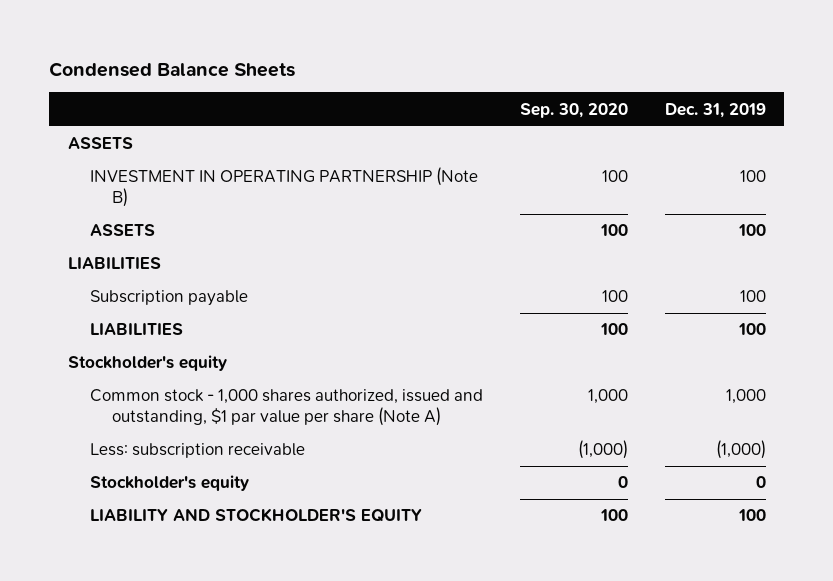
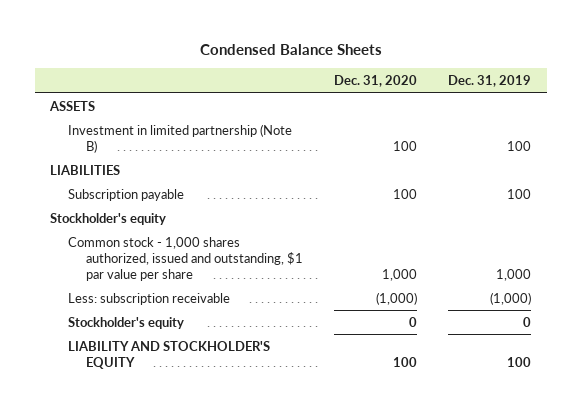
- | Sep. 30, 2020 | Dec. 31, 2019
+ | Dec. 31, 2020 | Dec. 31, 2019
- INVESTMENT IN OPERATING PARTNERSHIP (Note B) | 100 | 100
- ASSETS | 100 | 100
+ Investment in limited partnership (Note B) | 100 | 100
- LIABILITIES | 100 | 100
- Common stock - 1,000 shares authorized, issued and outstanding, $1 par value per share (Note A) | 1,000 | 1,000
+ Common stock - 1,000 shares authorized, issued and outstanding, $1 par value per share | 1,000 | 1,000

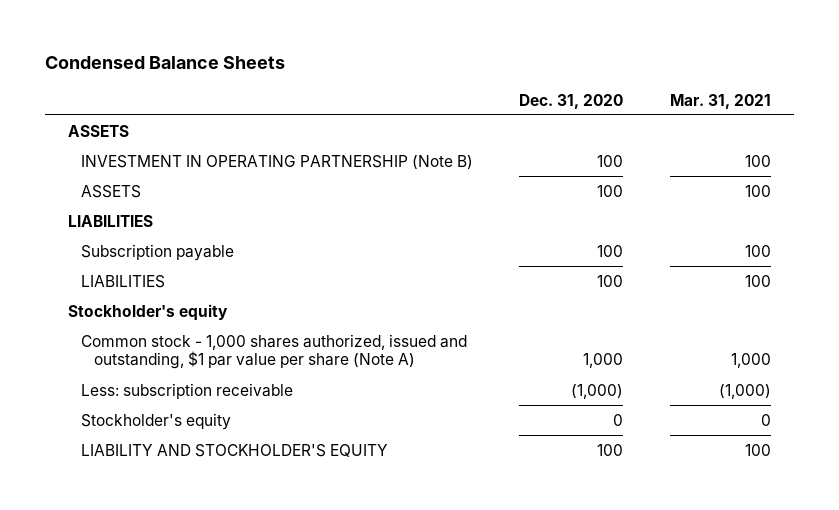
- | Dec. 31, 2020 | Dec. 31, 2019
+ | Dec. 31, 2020 | Mar. 31, 2021
- Investment in limited partnership (Note B) | 100 | 100
+ INVESTMENT IN OPERATING PARTNERSHIP (Note B) | 100 | 100
+ ASSETS | 100 | 100
+ LIABILITIES | 100 | 100
- Common stock - 1,000 shares authorized, issued and outstanding, $1 par value per share | 1,000 | 1,000
+ Common stock - 1,000 shares authorized, issued and outstanding, $1 par value per share (Note A) | 1,000 | 1,000

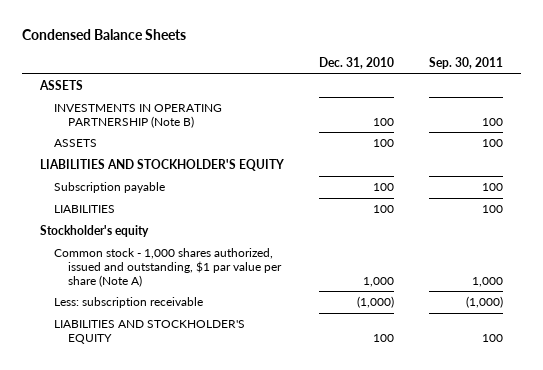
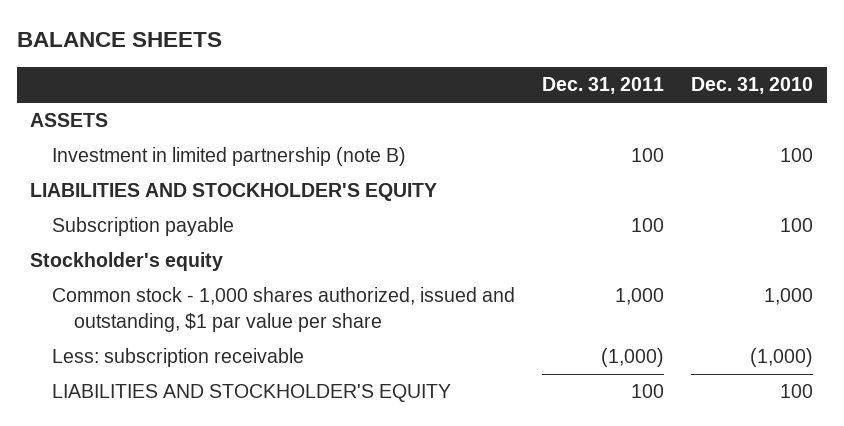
- Condensed Balance Sheets
+ BALANCE SHEETS
- | Dec. 31, 2010 | Sep. 30, 2011
+ | Dec. 31, 2011 | Dec. 31, 2010
- INVESTMENTS IN OPERATING PARTNERSHIP (Note B) | 100 | 100
- ASSETS | 100 | 100
+ Investment in limited partnership (note B) | 100 | 100
- LIABILITIES | 100 | 100
- Common stock - 1,000 shares authorized, issued and outstanding, $1 par value per share (Note A) | 1,000 | 1,000
+ Common stock - 1,000 shares authorized, issued and outstanding, $1 par value per share | 1,000 | 1,000

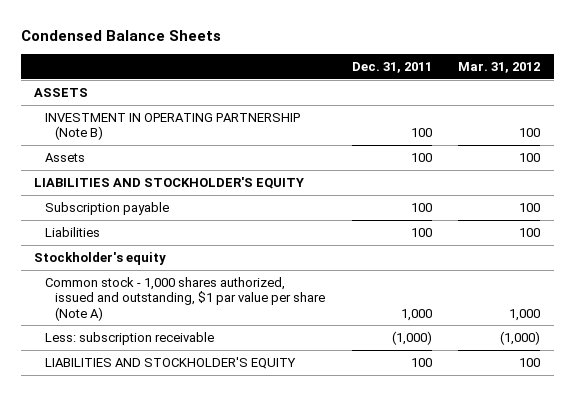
- BALANCE SHEETS
+ Condensed Balance Sheets
- | Dec. 31, 2011 | Dec. 31, 2010
+ | Dec. 31, 2011 | Mar. 31, 2012
- Investment in limited partnership (note B) | 100 | 100
+ INVESTMENT IN OPERATING PARTNERSHIP (Note B) | 100 | 100
+ Assets | 100 | 100
+ Liabilities | 100 | 100
- Common stock - 1,000 shares authorized, issued and outstanding, $1 par value per share | 1,000 | 1,000
+ Common stock - 1,000 shares authorized, issued and outstanding, $1 par value per share (Note A) | 1,000 | 1,000

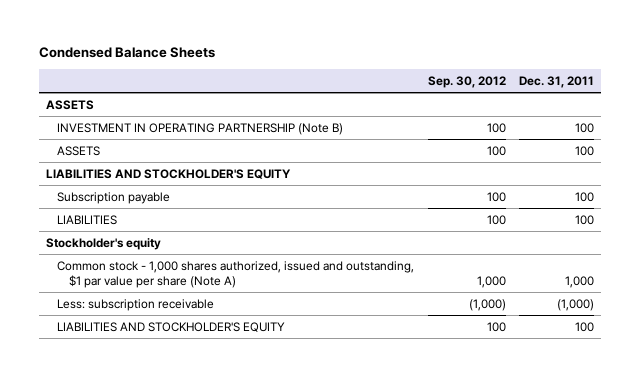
- | Dec. 31, 2011 | Mar. 31, 2012
+ | Sep. 30, 2012 | Dec. 31, 2011
- Assets | 100 | 100
+ ASSETS | 100 | 100
- Liabilities | 100 | 100
+ LIABILITIES | 100 | 100

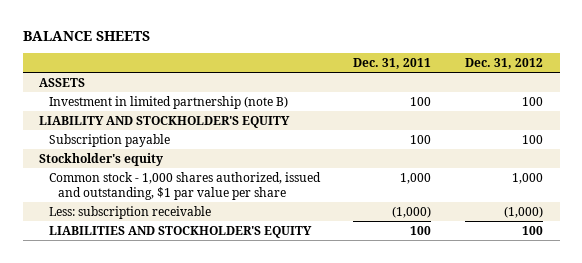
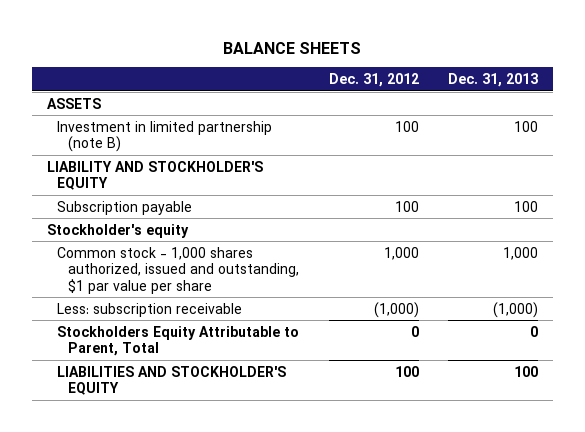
- | Dec. 31, 2011 | Dec. 31, 2012
+ | Dec. 31, 2012 | Dec. 31, 2013
+ Stockholders Equity Attributable to Parent, Total | 0 | 0

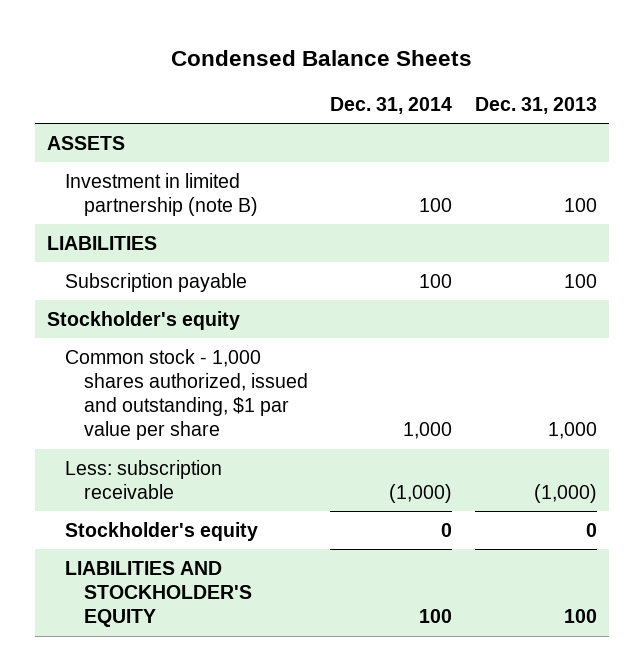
- BALANCE SHEETS
+ Condensed Balance Sheets
- | Dec. 31, 2012 | Dec. 31, 2013
+ | Dec. 31, 2014 | Dec. 31, 2013
- LIABILITY AND STOCKHOLDER'S EQUITY
+ LIABILITIES
- Stockholders Equity Attributable to Parent, Total | 0 | 0
+ Stockholder's equity | 0 | 0

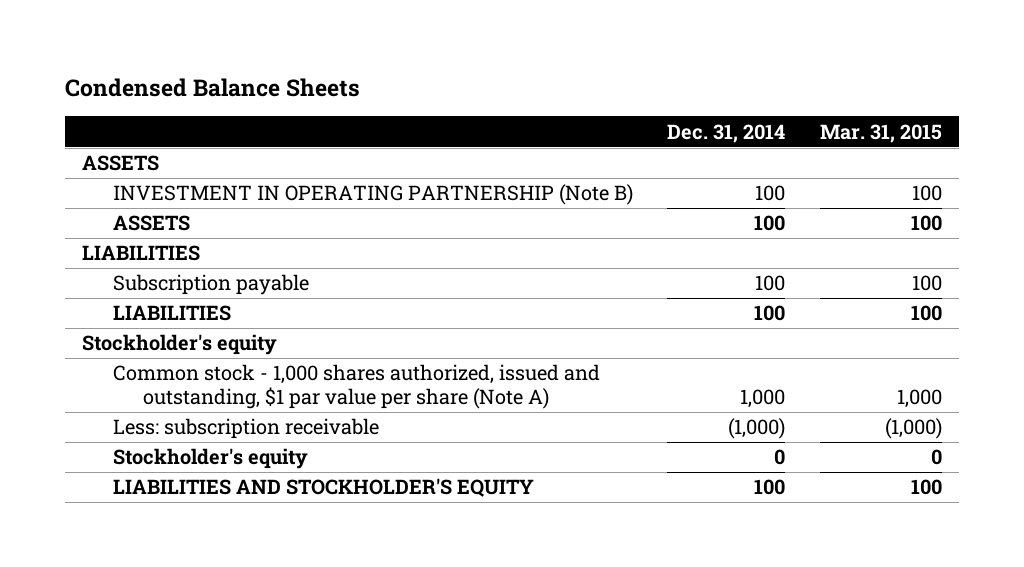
- | Dec. 31, 2014 | Dec. 31, 2013
+ | Dec. 31, 2014 | Mar. 31, 2015
- Investment in limited partnership (note B) | 100 | 100
+ INVESTMENT IN OPERATING PARTNERSHIP (Note B) | 100 | 100
+ ASSETS | 100 | 100
+ LIABILITIES | 100 | 100
- Common stock - 1,000 shares authorized, issued and outstanding, $1 par value per share | 1,000 | 1,000
+ Common stock - 1,000 shares authorized, issued and outstanding, $1 par value per share (Note A) | 1,000 | 1,000

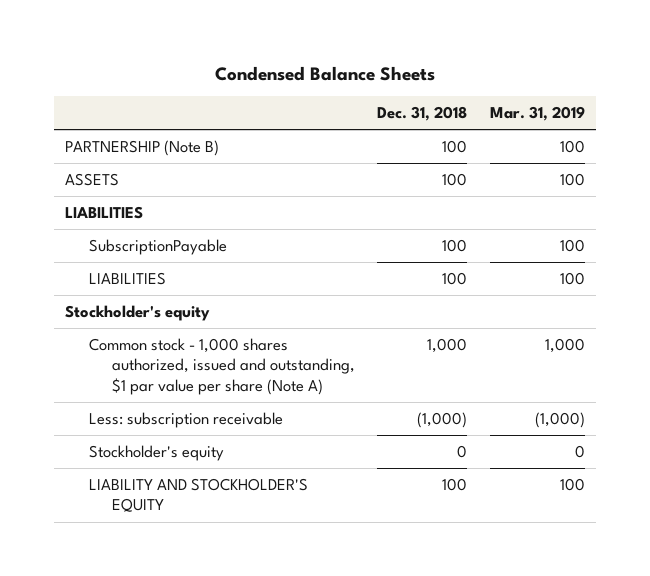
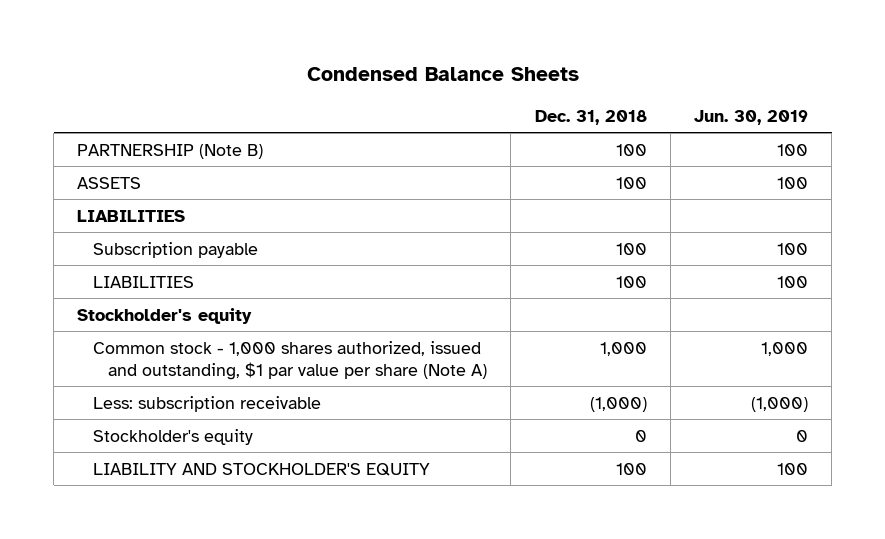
- | Dec. 31, 2018 | Mar. 31, 2019
+ | Dec. 31, 2018 | Jun. 30, 2019
- SubscriptionPayable | 100 | 100
+ Subscription payable | 100 | 100

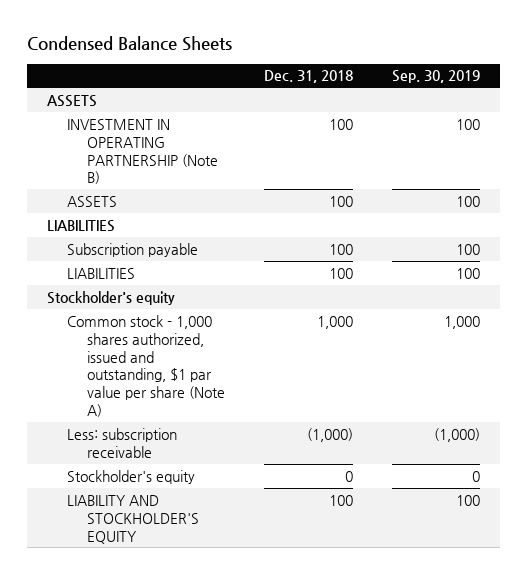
- | Dec. 31, 2018 | Jun. 30, 2019
+ | Dec. 31, 2018 | Sep. 30, 2019
- PARTNERSHIP (Note B) | 100 | 100
+ ASSETS
+ INVESTMENT IN OPERATING PARTNERSHIP (Note B) | 100 | 100

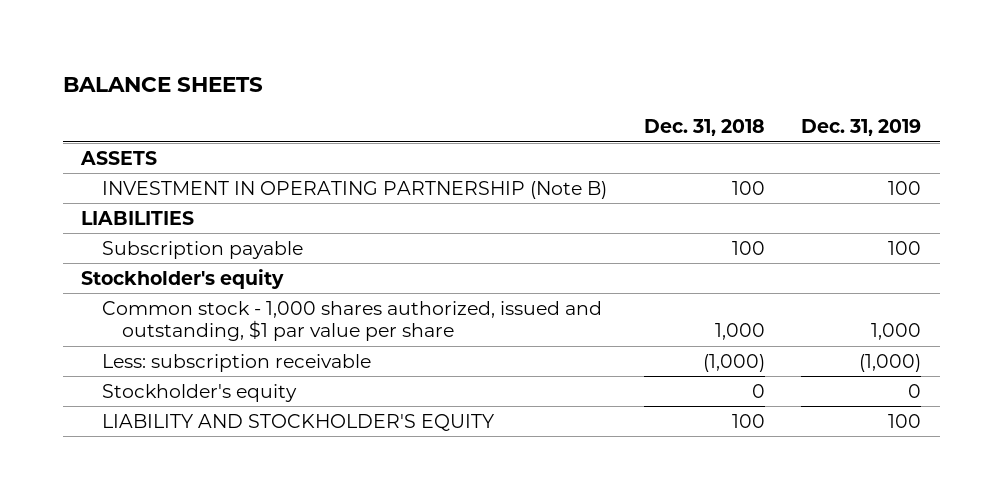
- Condensed Balance Sheets
+ BALANCE SHEETS
- | Dec. 31, 2018 | Sep. 30, 2019
+ | Dec. 31, 2018 | Dec. 31, 2019
- ASSETS | 100 | 100
- LIABILITIES | 100 | 100
- Common stock - 1,000 shares authorized, issued and outstanding, $1 par value per share (Note A) | 1,000 | 1,000
+ Common stock - 1,000 shares authorized, issued and outstanding, $1 par value per share | 1,000 | 1,000

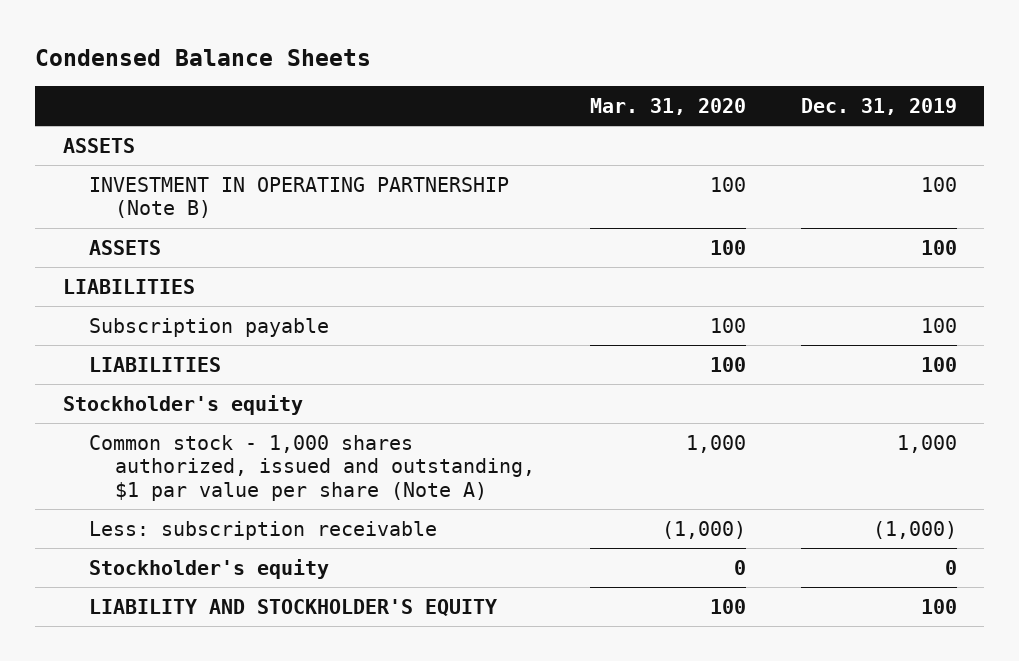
- BALANCE SHEETS
+ Condensed Balance Sheets
- | Dec. 31, 2018 | Dec. 31, 2019
+ | Mar. 31, 2020 | Dec. 31, 2019
+ ASSETS | 100 | 100
+ LIABILITIES | 100 | 100
- Common stock - 1,000 shares authorized, issued and outstanding, $1 par value per share | 1,000 | 1,000
+ Common stock - 1,000 shares authorized, issued and outstanding, $1 par value per share (Note A) | 1,000 | 1,000

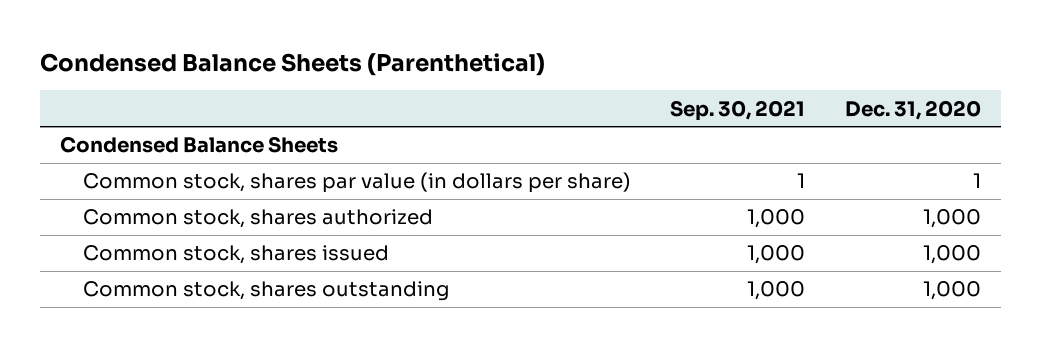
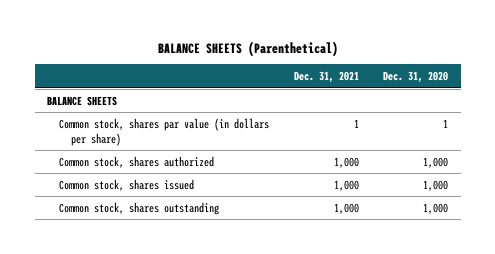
- Condensed Balance Sheets (Parenthetical)
+ BALANCE SHEETS (Parenthetical)
- | Sep. 30, 2021 | Dec. 31, 2020
+ | Dec. 31, 2021 | Dec. 31, 2020
- Condensed Balance Sheets
+ BALANCE SHEETS

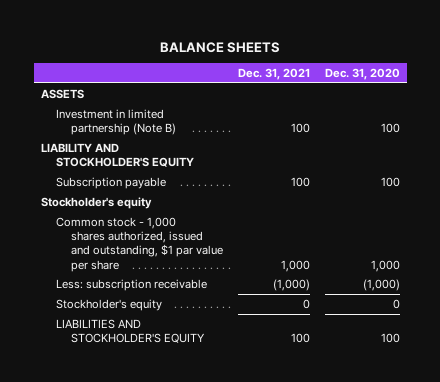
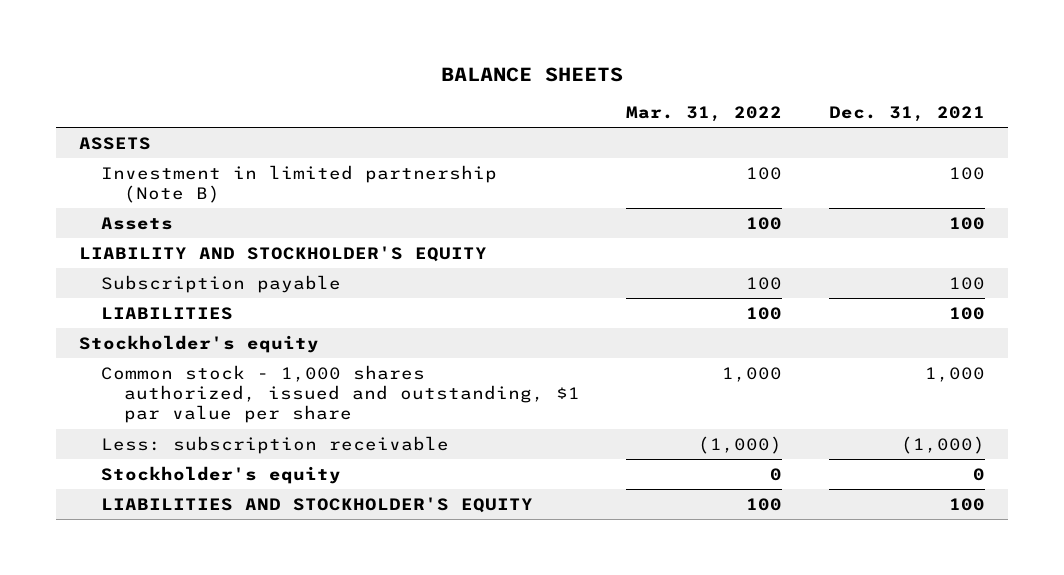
- | Dec. 31, 2021 | Dec. 31, 2020
+ | Mar. 31, 2022 | Dec. 31, 2021
+ Assets | 100 | 100
+ LIABILITIES | 100 | 100

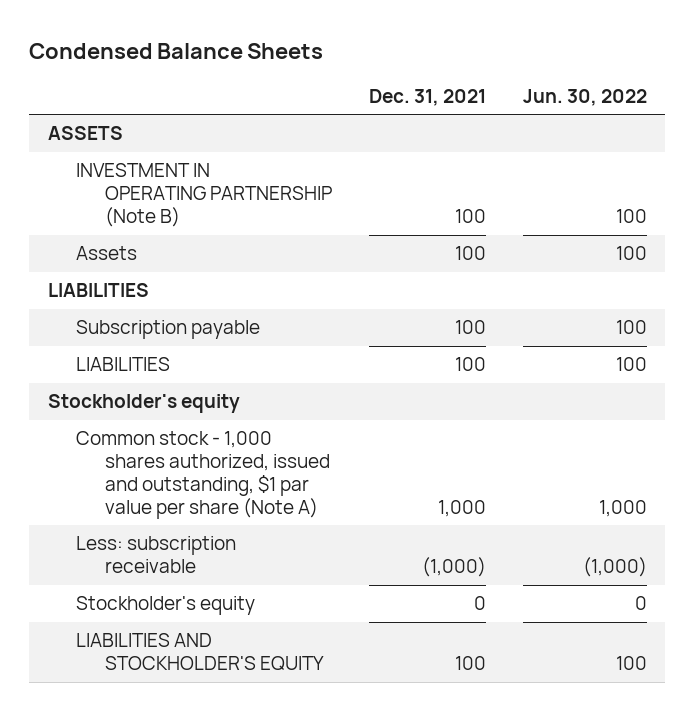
- BALANCE SHEETS
+ Condensed Balance Sheets
- | Mar. 31, 2022 | Dec. 31, 2021
+ | Dec. 31, 2021 | Jun. 30, 2022
- Investment in limited partnership (Note B) | 100 | 100
+ INVESTMENT IN OPERATING PARTNERSHIP (Note B) | 100 | 100
- LIABILITY AND STOCKHOLDER'S EQUITY
+ LIABILITIES
- Common stock - 1,000 shares authorized, issued and outstanding, $1 par value per share | 1,000 | 1,000
+ Common stock - 1,000 shares authorized, issued and outstanding, $1 par value per share (Note A) | 1,000 | 1,000

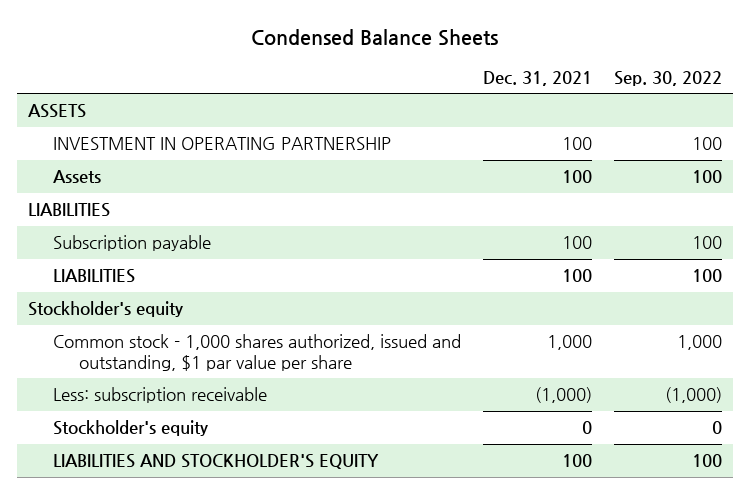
- | Dec. 31, 2021 | Jun. 30, 2022
+ | Dec. 31, 2021 | Sep. 30, 2022
- INVESTMENT IN OPERATING PARTNERSHIP (Note B) | 100 | 100
+ INVESTMENT IN OPERATING PARTNERSHIP | 100 | 100
- Common stock - 1,000 shares authorized, issued and outstanding, $1 par value per share (Note A) | 1,000 | 1,000
+ Common stock - 1,000 shares authorized, issued and outstanding, $1 par value per share | 1,000 | 1,000

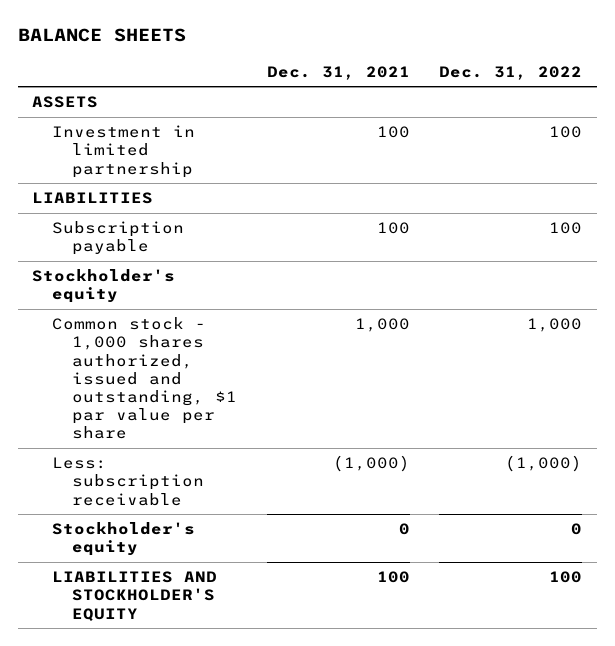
- Condensed Balance Sheets
+ BALANCE SHEETS
- | Dec. 31, 2021 | Sep. 30, 2022
+ | Dec. 31, 2021 | Dec. 31, 2022
- INVESTMENT IN OPERATING PARTNERSHIP | 100 | 100
- Assets | 100 | 100
+ Investment in limited partnership | 100 | 100
- LIABILITIES | 100 | 100

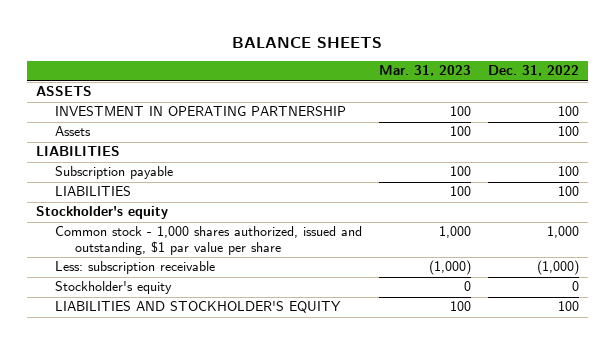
- | Dec. 31, 2021 | Dec. 31, 2022
+ | Mar. 31, 2023 | Dec. 31, 2022
- Investment in limited partnership | 100 | 100
+ INVESTMENT IN OPERATING PARTNERSHIP | 100 | 100
+ Assets | 100 | 100
+ LIABILITIES | 100 | 100

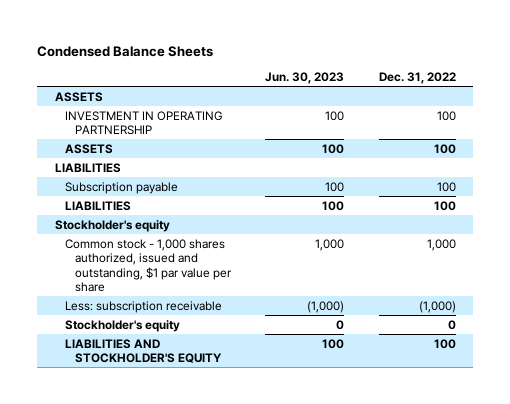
- BALANCE SHEETS
+ Condensed Balance Sheets
- | Mar. 31, 2023 | Dec. 31, 2022
+ | Jun. 30, 2023 | Dec. 31, 2022
- Assets | 100 | 100
+ ASSETS | 100 | 100

